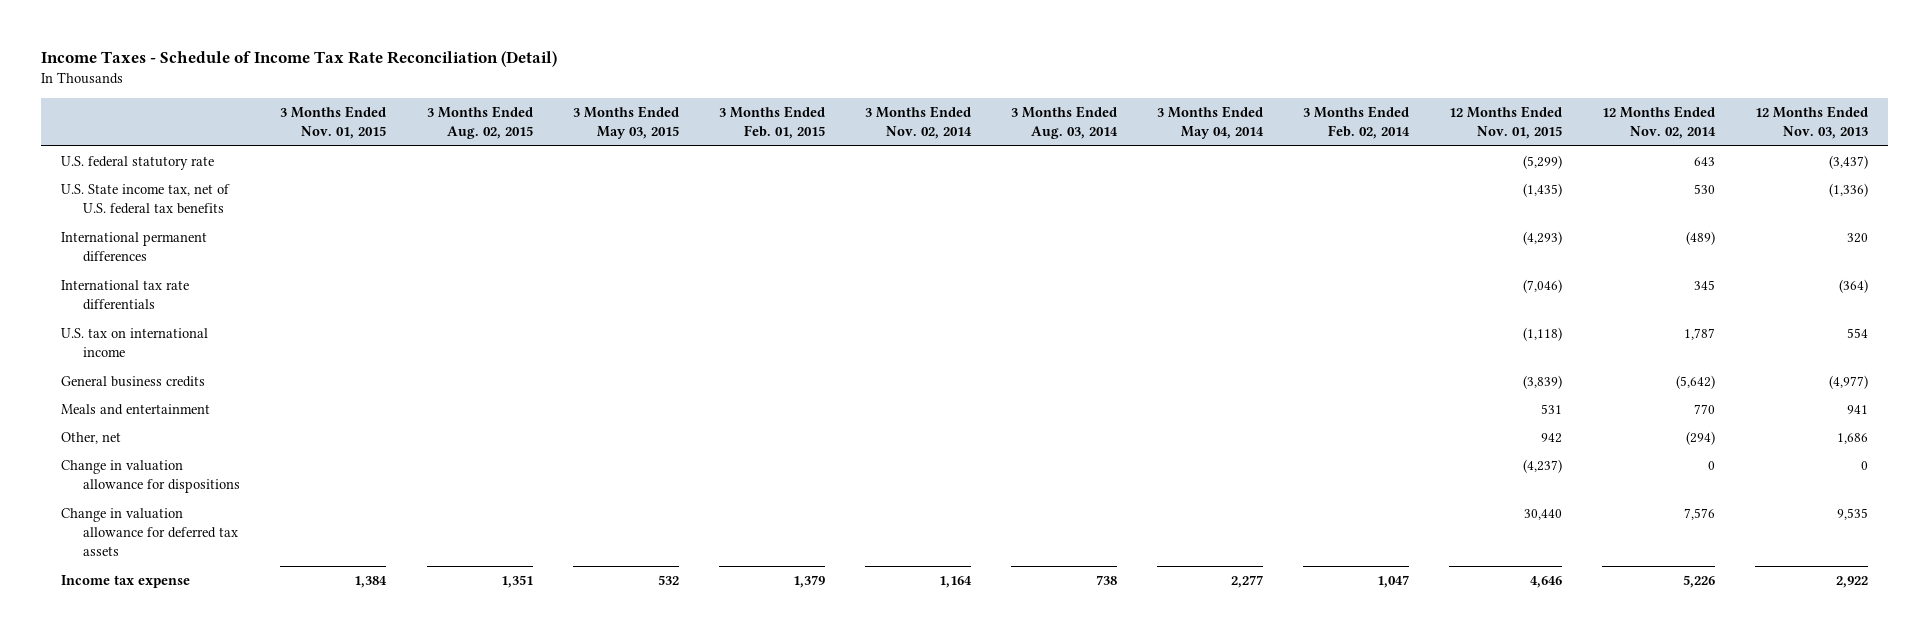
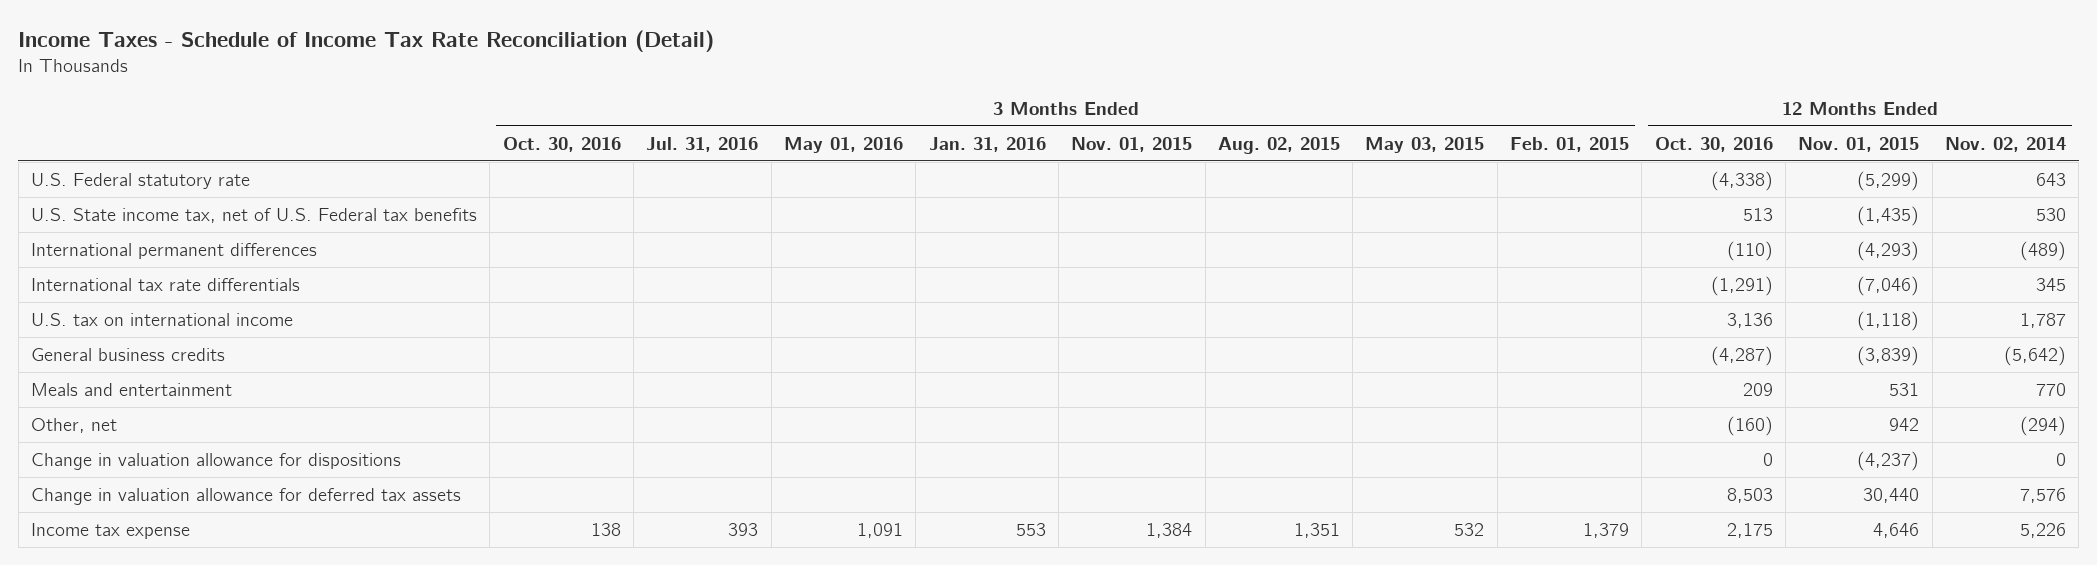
- | 3 Months Ended Nov. 01, 2015 | 3 Months Ended Aug. 02, 2015 | 3 Months Ended May 03, 2015 | 3 Months Ended Feb. 01, 2015 | 3 Months Ended Nov. 02, 2014 | 3 Months Ended Aug. 03, 2014 | 3 Months Ended May 04, 2014 | 3 Months Ended Feb. 02, 2014 | 12 Months Ended Nov. 01, 2015 | 12 Months Ended Nov. 02, 2014 | 12 Months Ended Nov. 03, 2013
+ | 3 Months Ended Oct. 30, 2016 | 3 Months Ended Jul. 31, 2016 | 3 Months Ended May 01, 2016 | 3 Months Ended Jan. 31, 2016 | 3 Months Ended Nov. 01, 2015 | 3 Months Ended Aug. 02, 2015 | 3 Months Ended May 03, 2015 | 3 Months Ended Feb. 01, 2015 | 12 Months Ended Oct. 30, 2016 | 12 Months Ended Nov. 01, 2015 | 12 Months Ended Nov. 02, 2014
- U.S. federal statutory rate | | | | | | | | | (5,299) | 643 | (3,437)
- U.S. State income tax, net of U.S. federal tax benefits | | | | | | | | | (1,435) | 530 | (1,336)
+ U.S. Federal statutory rate | | | | | | | | | (4,338) | (5,299) | 643
+ U.S. State income tax, net of U.S. Federal tax benefits | | | | | | | | | 513 | (1,435) | 530

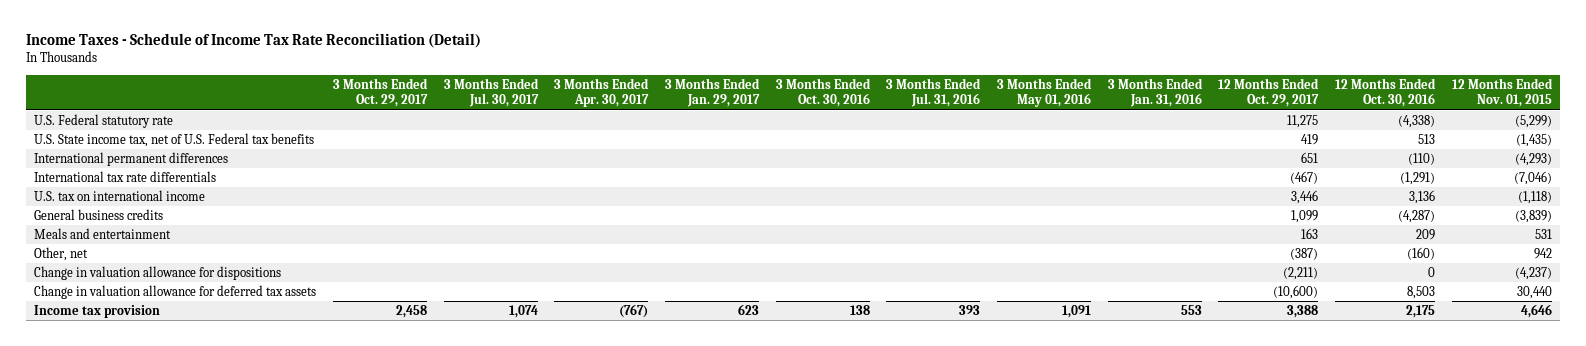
- | 3 Months Ended Oct. 30, 2016 | 3 Months Ended Jul. 31, 2016 | 3 Months Ended May 01, 2016 | 3 Months Ended Jan. 31, 2016 | 3 Months Ended Nov. 01, 2015 | 3 Months Ended Aug. 02, 2015 | 3 Months Ended May 03, 2015 | 3 Months Ended Feb. 01, 2015 | 12 Months Ended Oct. 30, 2016 | 12 Months Ended Nov. 01, 2015 | 12 Months Ended Nov. 02, 2014
+ | 3 Months Ended Oct. 29, 2017 | 3 Months Ended Jul. 30, 2017 | 3 Months Ended Apr. 30, 2017 | 3 Months Ended Jan. 29, 2017 | 3 Months Ended Oct. 30, 2016 | 3 Months Ended Jul. 31, 2016 | 3 Months Ended May 01, 2016 | 3 Months Ended Jan. 31, 2016 | 12 Months Ended Oct. 29, 2017 | 12 Months Ended Oct. 30, 2016 | 12 Months Ended Nov. 01, 2015
- Income tax expense | 138 | 393 | 1,091 | 553 | 1,384 | 1,351 | 532 | 1,379 | 2,175 | 4,646 | 5,226
+ Income tax provision | 2,458 | 1,074 | (767) | 623 | 138 | 393 | 1,091 | 553 | 3,388 | 2,175 | 4,646

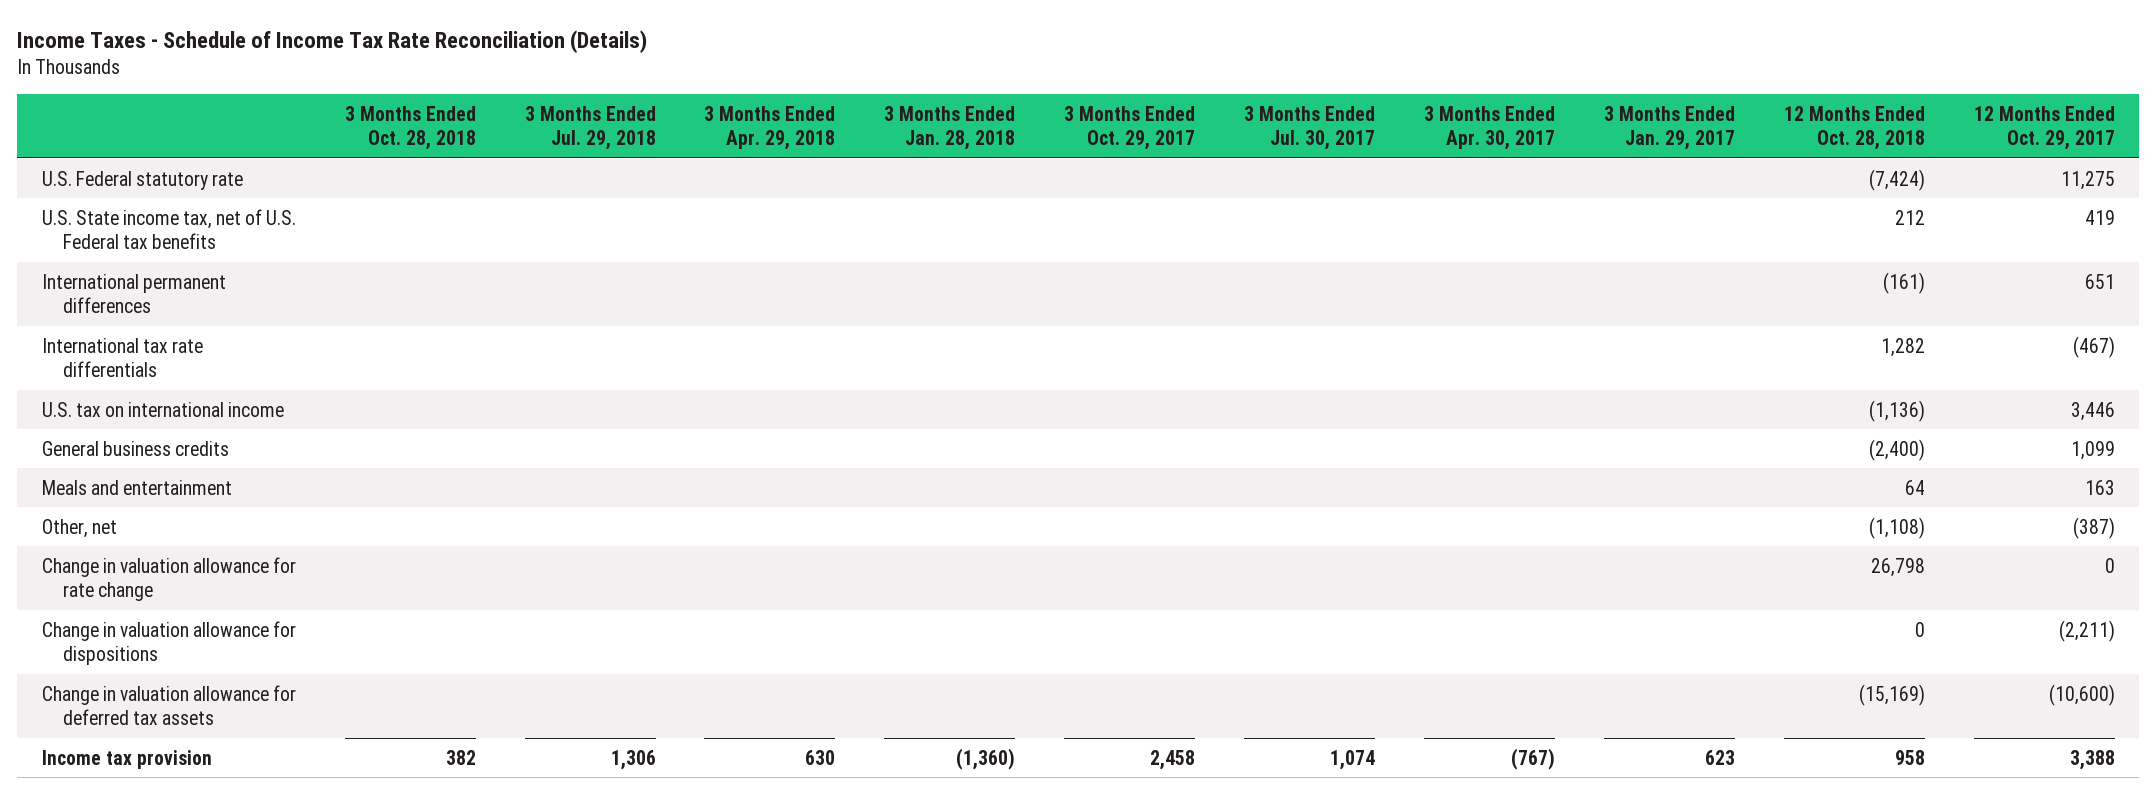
- Income Taxes - Schedule of Income Tax Rate Reconciliation (Detail)
+ Income Taxes - Schedule of Income Tax Rate Reconciliation (Details)
- | 3 Months Ended Oct. 29, 2017 | 3 Months Ended Jul. 30, 2017 | 3 Months Ended Apr. 30, 2017 | 3 Months Ended Jan. 29, 2017 | 3 Months Ended Oct. 30, 2016 | 3 Months Ended Jul. 31, 2016 | 3 Months Ended May 01, 2016 | 3 Months Ended Jan. 31, 2016 | 12 Months Ended Oct. 29, 2017 | 12 Months Ended Oct. 30, 2016 | 12 Months Ended Nov. 01, 2015
+ | 3 Months Ended Oct. 28, 2018 | 3 Months Ended Jul. 29, 2018 | 3 Months Ended Apr. 29, 2018 | 3 Months Ended Jan. 28, 2018 | 3 Months Ended Oct. 29, 2017 | 3 Months Ended Jul. 30, 2017 | 3 Months Ended Apr. 30, 2017 | 3 Months Ended Jan. 29, 2017 | 12 Months Ended Oct. 28, 2018 | 12 Months Ended Oct. 29, 2017
+ Change in valuation allowance for rate change | | | | | | | | | 26,798 | 0

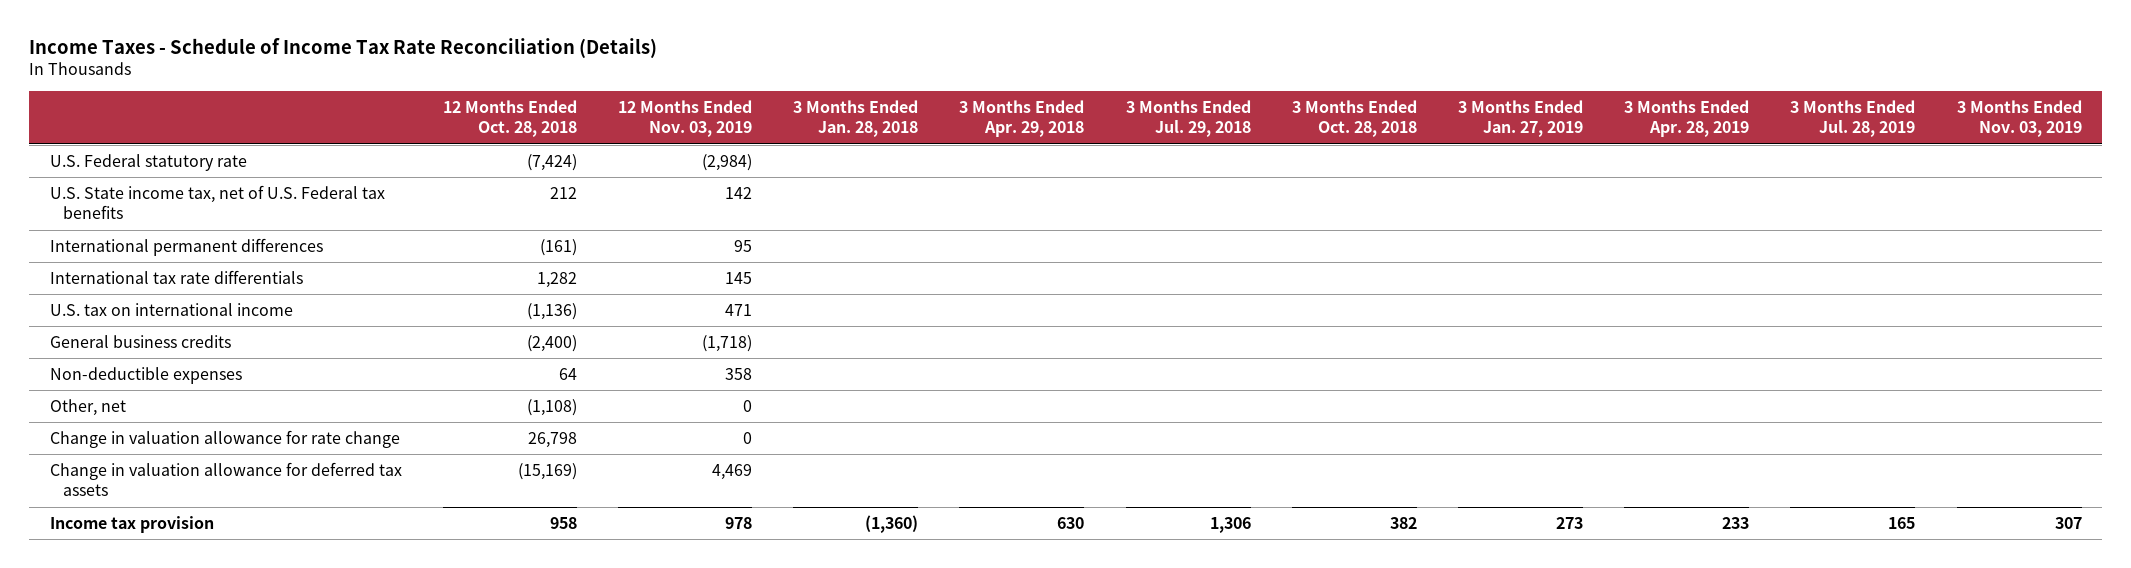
- | 3 Months Ended Oct. 28, 2018 | 3 Months Ended Jul. 29, 2018 | 3 Months Ended Apr. 29, 2018 | 3 Months Ended Jan. 28, 2018 | 3 Months Ended Oct. 29, 2017 | 3 Months Ended Jul. 30, 2017 | 3 Months Ended Apr. 30, 2017 | 3 Months Ended Jan. 29, 2017 | 12 Months Ended Oct. 28, 2018 | 12 Months Ended Oct. 29, 2017
+ | 12 Months Ended Oct. 28, 2018 | 12 Months Ended Nov. 03, 2019 | 3 Months Ended Jan. 28, 2018 | 3 Months Ended Apr. 29, 2018 | 3 Months Ended Jul. 29, 2018 | 3 Months Ended Oct. 28, 2018 | 3 Months Ended Jan. 27, 2019 | 3 Months Ended Apr. 28, 2019 | 3 Months Ended Jul. 28, 2019 | 3 Months Ended Nov. 03, 2019
- Meals and entertainment | | | | | | | | | 64 | 163
+ Non-deductible expenses | 64 | 358 | | | | | | | |
- Change in valuation allowance for dispositions | | | | | | | | | 0 | (2,211)

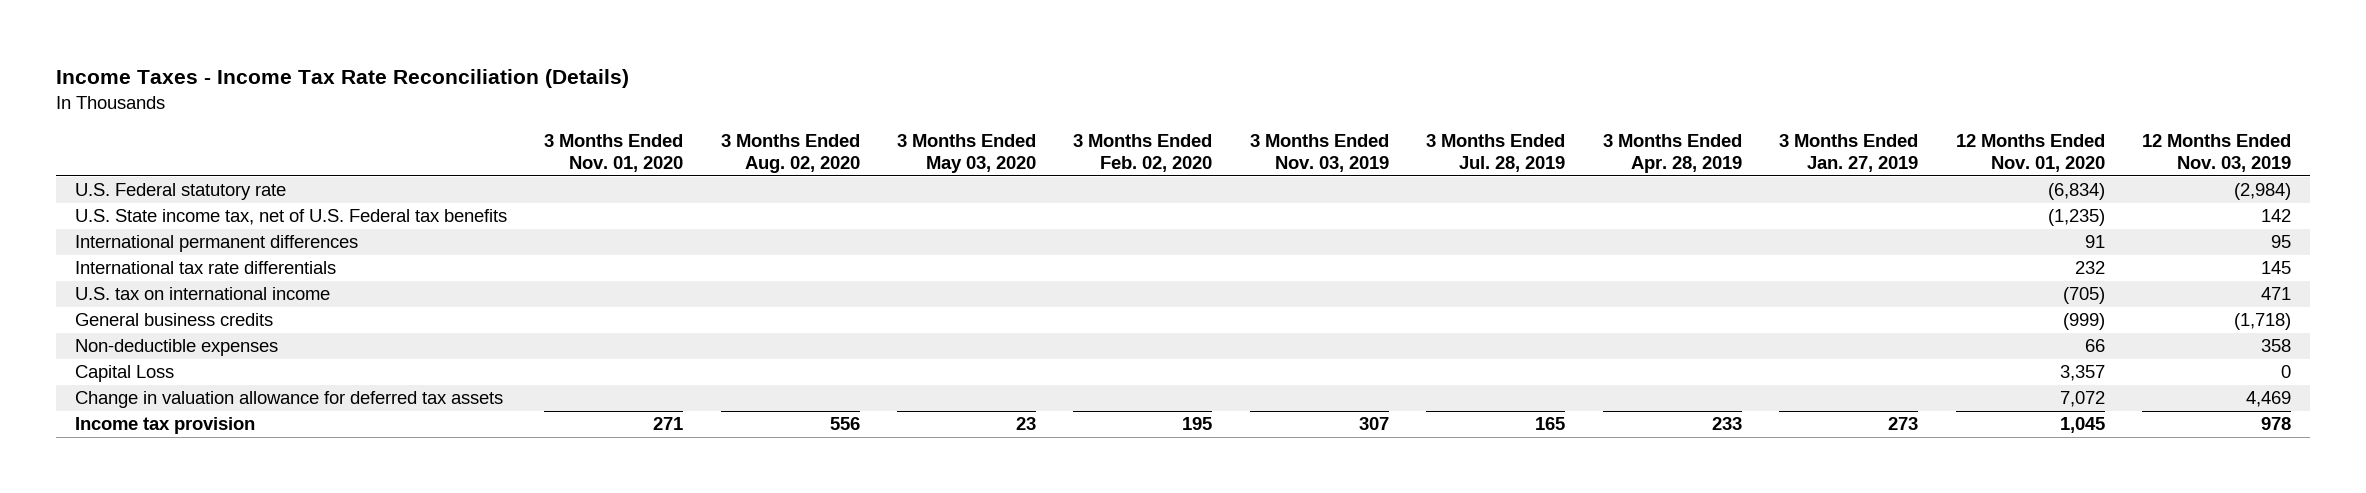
- Income Taxes - Schedule of Income Tax Rate Reconciliation (Details)
+ Income Taxes - Income Tax Rate Reconciliation (Details)
- | 12 Months Ended Oct. 28, 2018 | 12 Months Ended Nov. 03, 2019 | 3 Months Ended Jan. 28, 2018 | 3 Months Ended Apr. 29, 2018 | 3 Months Ended Jul. 29, 2018 | 3 Months Ended Oct. 28, 2018 | 3 Months Ended Jan. 27, 2019 | 3 Months Ended Apr. 28, 2019 | 3 Months Ended Jul. 28, 2019 | 3 Months Ended Nov. 03, 2019
+ | 3 Months Ended Nov. 01, 2020 | 3 Months Ended Aug. 02, 2020 | 3 Months Ended May 03, 2020 | 3 Months Ended Feb. 02, 2020 | 3 Months Ended Nov. 03, 2019 | 3 Months Ended Jul. 28, 2019 | 3 Months Ended Apr. 28, 2019 | 3 Months Ended Jan. 27, 2019 | 12 Months Ended Nov. 01, 2020 | 12 Months Ended Nov. 03, 2019
- Other, net | (1,108) | 0 | | | | | | | |
- Change in valuation allowance for rate change | 26,798 | 0 | | | | | | | |
+ Capital Loss | | | | | | | | | 3,357 | 0

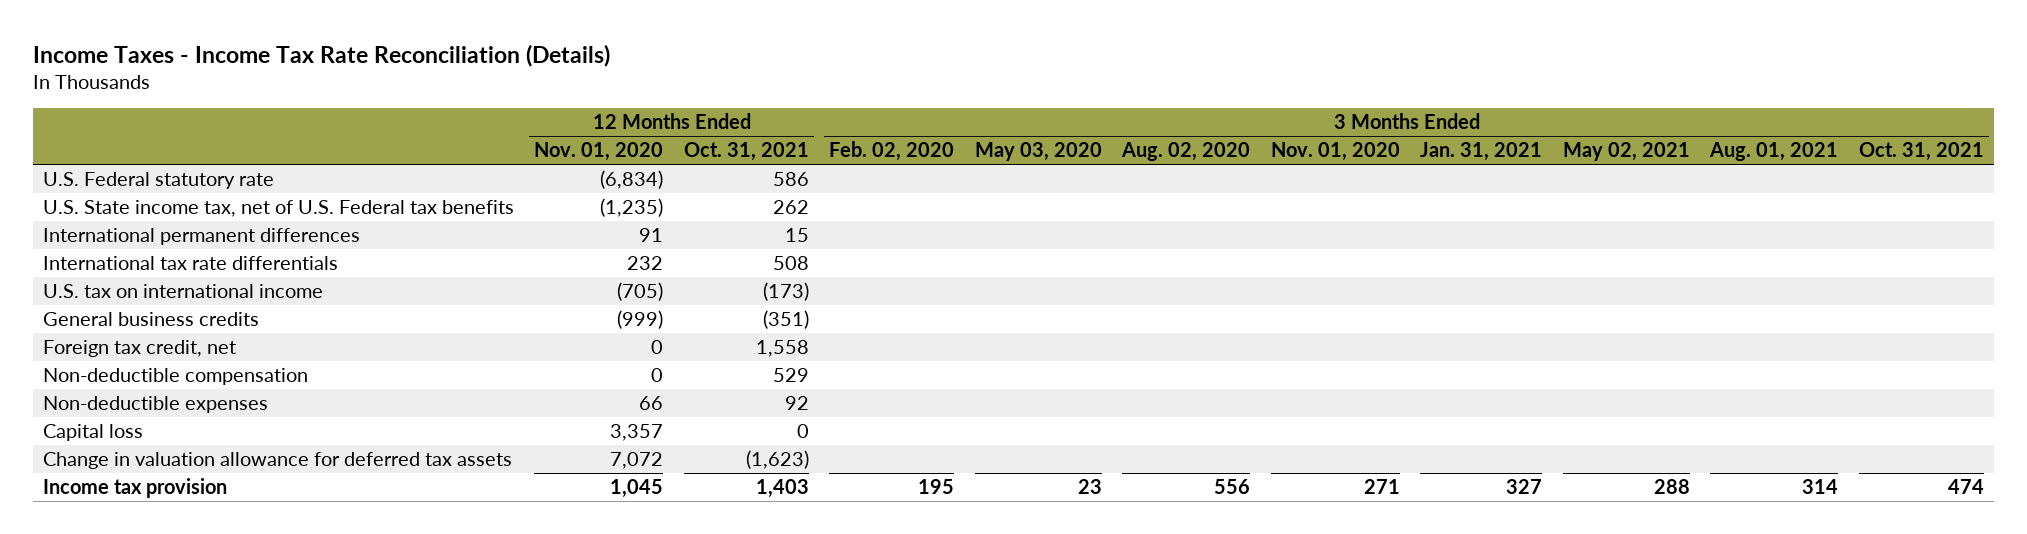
- | 3 Months Ended Nov. 01, 2020 | 3 Months Ended Aug. 02, 2020 | 3 Months Ended May 03, 2020 | 3 Months Ended Feb. 02, 2020 | 3 Months Ended Nov. 03, 2019 | 3 Months Ended Jul. 28, 2019 | 3 Months Ended Apr. 28, 2019 | 3 Months Ended Jan. 27, 2019 | 12 Months Ended Nov. 01, 2020 | 12 Months Ended Nov. 03, 2019
+ | 12 Months Ended Nov. 01, 2020 | 12 Months Ended Oct. 31, 2021 | 3 Months Ended Feb. 02, 2020 | 3 Months Ended May 03, 2020 | 3 Months Ended Aug. 02, 2020 | 3 Months Ended Nov. 01, 2020 | 3 Months Ended Jan. 31, 2021 | 3 Months Ended May 02, 2021 | 3 Months Ended Aug. 01, 2021 | 3 Months Ended Oct. 31, 2021
+ Foreign tax credit, net | 0 | 1,558 | | | | | | | |
+ Non-deductible compensation | 0 | 529 | | | | | | | |
- Capital Loss | | | | | | | | | 3,357 | 0
+ Capital loss | 3,357 | 0 | | | | | | | |

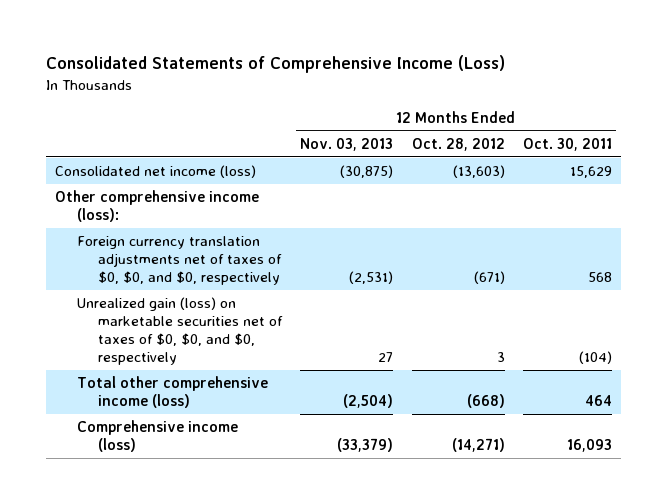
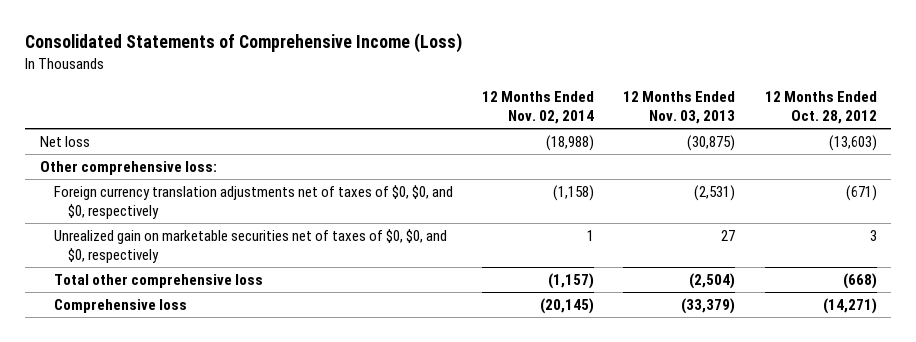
- | 12 Months Ended Nov. 03, 2013 | 12 Months Ended Oct. 28, 2012 | 12 Months Ended Oct. 30, 2011
+ | 12 Months Ended Nov. 02, 2014 | 12 Months Ended Nov. 03, 2013 | 12 Months Ended Oct. 28, 2012
- Consolidated net income (loss) | (30,875) | (13,603) | 15,629
- Other comprehensive income (loss):
+ Net loss | (18,988) | (30,875) | (13,603)
+ Other comprehensive loss:
- Unrealized gain (loss) on marketable securities net of taxes of $0, $0, and $0, respectively | 27 | 3 | (104)
- Total other comprehensive income (loss) | (2,504) | (668) | 464
- Comprehensive income (loss) | (33,379) | (14,271) | 16,093
+ Unrealized gain on marketable securities net of taxes of $0, $0, and $0, respectively | 1 | 27 | 3
+ Total other comprehensive loss | (1,157) | (2,504) | (668)
+ Comprehensive loss | (20,145) | (33,379) | (14,271)

